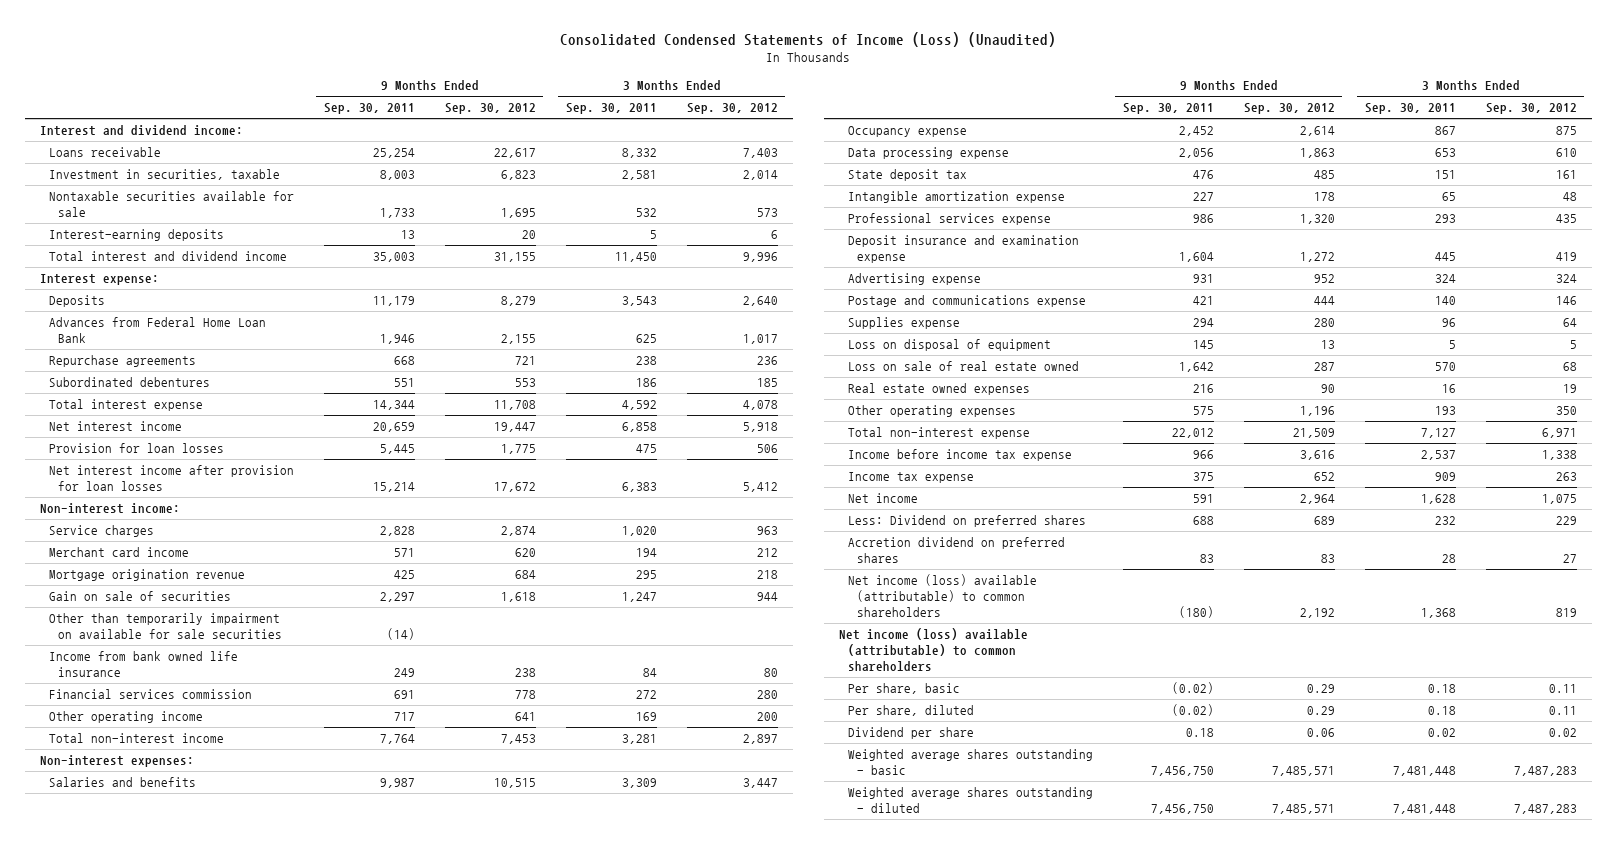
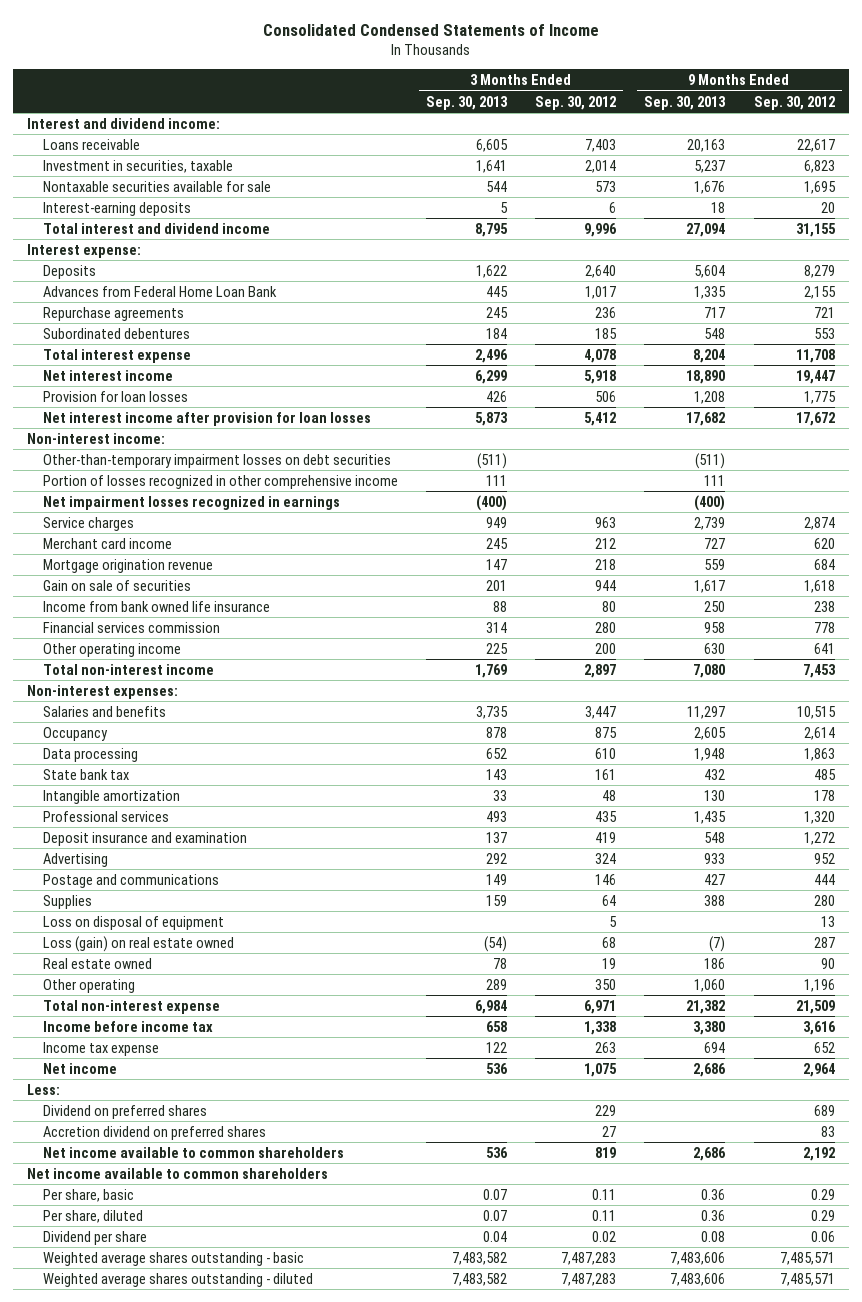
- Consolidated Condensed Statements of Income (Loss) (Unaudited)
+ Consolidated Condensed Statements of Income
- | 9 Months Ended Sep. 30, 2011 | 9 Months Ended Sep. 30, 2012 | 3 Months Ended Sep. 30, 2011 | 3 Months Ended Sep. 30, 2012
+ | 3 Months Ended Sep. 30, 2013 | 3 Months Ended Sep. 30, 2012 | 9 Months Ended Sep. 30, 2013 | 9 Months Ended Sep. 30, 2012
+ Other-than-temporary impairment losses on debt securities | (511) | | (511) |
+ Portion of losses recognized in other comprehensive income | 111 | | 111 |
+ Net impairment losses recognized in earnings | (400) | | (400) |
- Other than temporarily impairment on available for sale securities | (14) | | |
- Occupancy expense | 2,452 | 2,614 | 867 | 875
- Data processing expense | 2,056 | 1,863 | 653 | 610
- State deposit tax | 476 | 485 | 151 | 161
- Intangible amortization expense | 227 | 178 | 65 | 48
- Professional services expense | 986 | 1,320 | 293 | 435
- Deposit insurance and examination expense | 1,604 | 1,272 | 445 | 419
- Advertising expense | 931 | 952 | 324 | 324
- Postage and communications expense | 421 | 444 | 140 | 146
- Supplies expense | 294 | 280 | 96 | 64
+ Occupancy | 878 | 875 | 2,605 | 2,614
+ Data processing | 652 | 610 | 1,948 | 1,863
+ State bank tax | 143 | 161 | 432 | 485
+ Intangible amortization | 33 | 48 | 130 | 178
+ Professional services | 493 | 435 | 1,435 | 1,320
+ Deposit insurance and examination | 137 | 419 | 548 | 1,272
+ Advertising | 292 | 324 | 933 | 952
+ Postage and communications | 149 | 146 | 427 | 444
+ Supplies | 159 | 64 | 388 | 280
- Loss on sale of real estate owned | 1,642 | 287 | 570 | 68
- Real estate owned expenses | 216 | 90 | 16 | 19
- Other operating expenses | 575 | 1,196 | 193 | 350
+ Loss (gain) on real estate owned | (54) | 68 | (7) | 287
+ Real estate owned | 78 | 19 | 186 | 90
+ Other operating | 289 | 350 | 1,060 | 1,196
- Income before income tax expense | 966 | 3,616 | 2,537 | 1,338
+ Income before income tax | 658 | 1,338 | 3,380 | 3,616
- Less: Dividend on preferred shares | 688 | 689 | 232 | 229
+ Less:
+ Dividend on preferred shares | | 229 | | 689
- Net income (loss) available (attributable) to common shareholders | (180) | 2,192 | 1,368 | 819
- Net income (loss) available (attributable) to common shareholders
+ Net income available to common shareholders | 536 | 819 | 2,686 | 2,192
+ Net income available to common shareholders

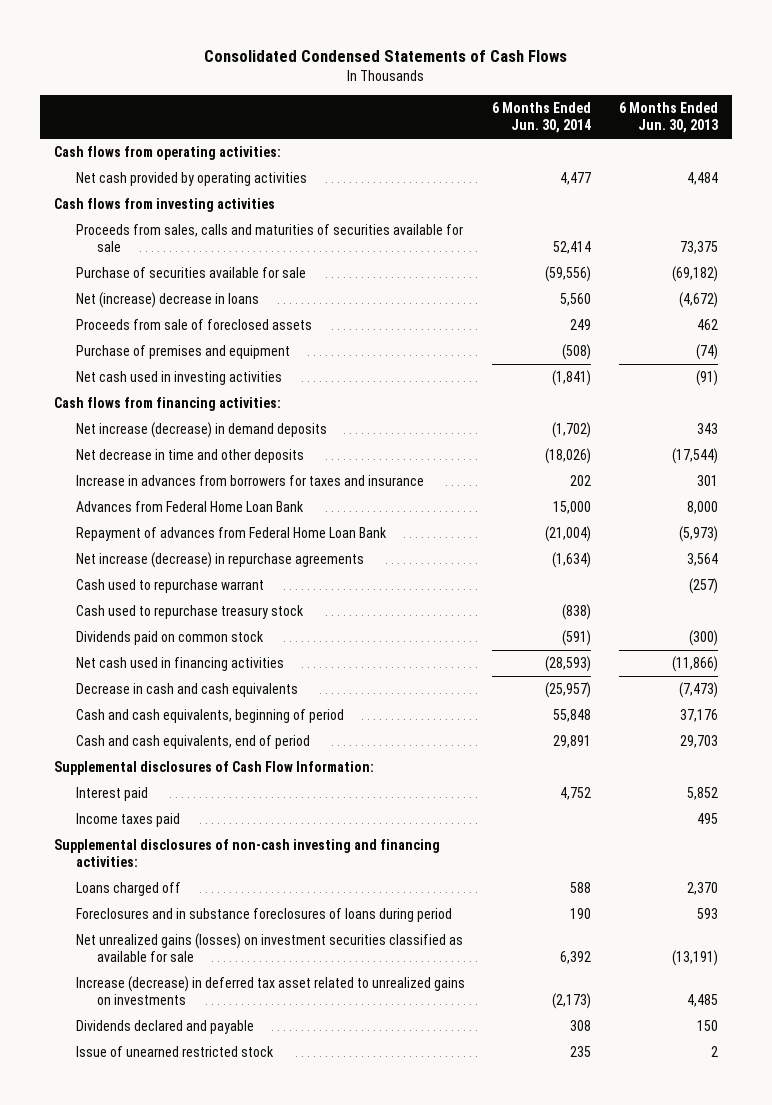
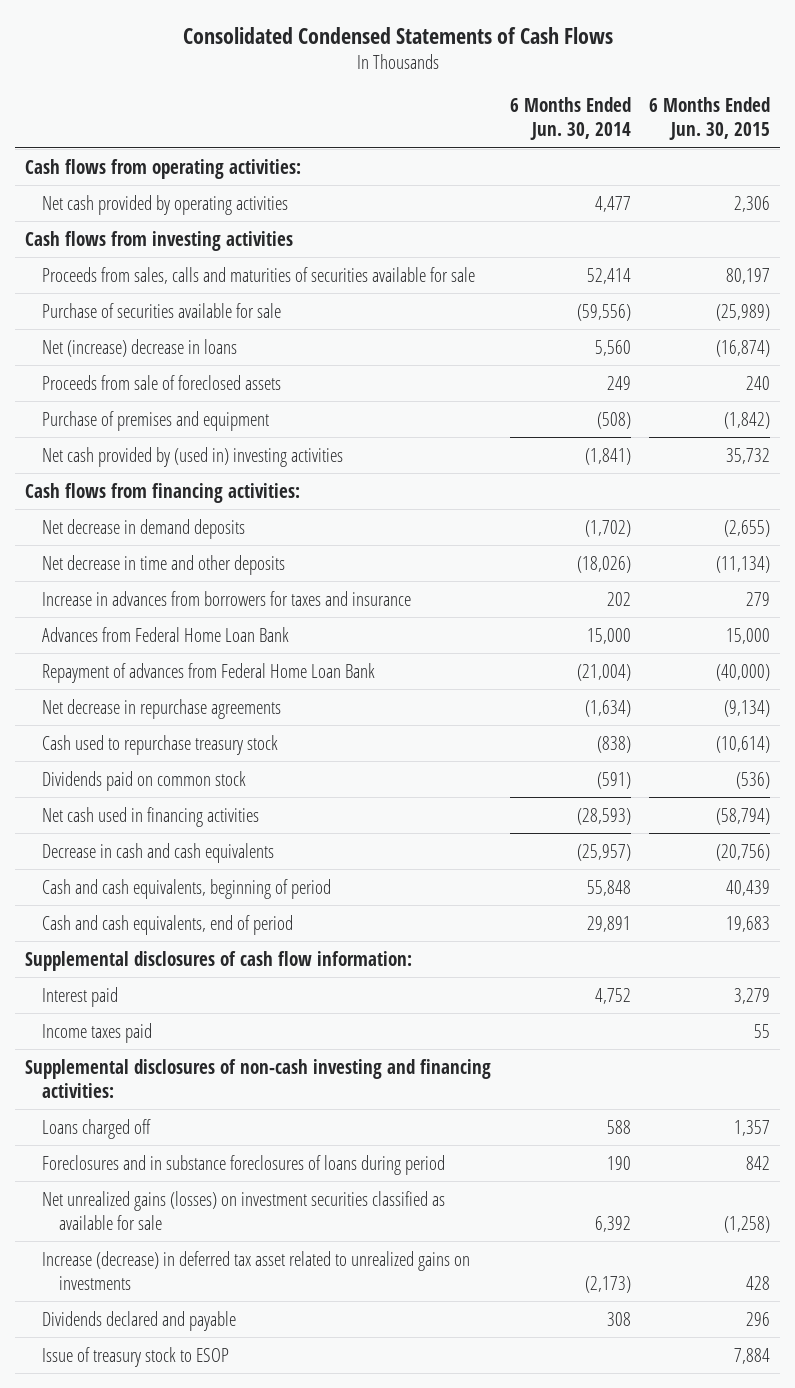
- | 6 Months Ended Jun. 30, 2014 | 6 Months Ended Jun. 30, 2013
+ | 6 Months Ended Jun. 30, 2014 | 6 Months Ended Jun. 30, 2015
- Net cash used in investing activities | (1,841) | (91)
+ Net cash provided by (used in) investing activities | (1,841) | 35,732
- Net increase (decrease) in demand deposits | (1,702) | 343
+ Net decrease in demand deposits | (1,702) | (2,655)
- Net increase (decrease) in repurchase agreements | (1,634) | 3,564
- Cash used to repurchase warrant | | (257)
+ Net decrease in repurchase agreements | (1,634) | (9,134)
- Supplemental disclosures of Cash Flow Information:
+ Supplemental disclosures of cash flow information:
- Issue of unearned restricted stock | 235 | 2
+ Issue of treasury stock to ESOP | | 7,884

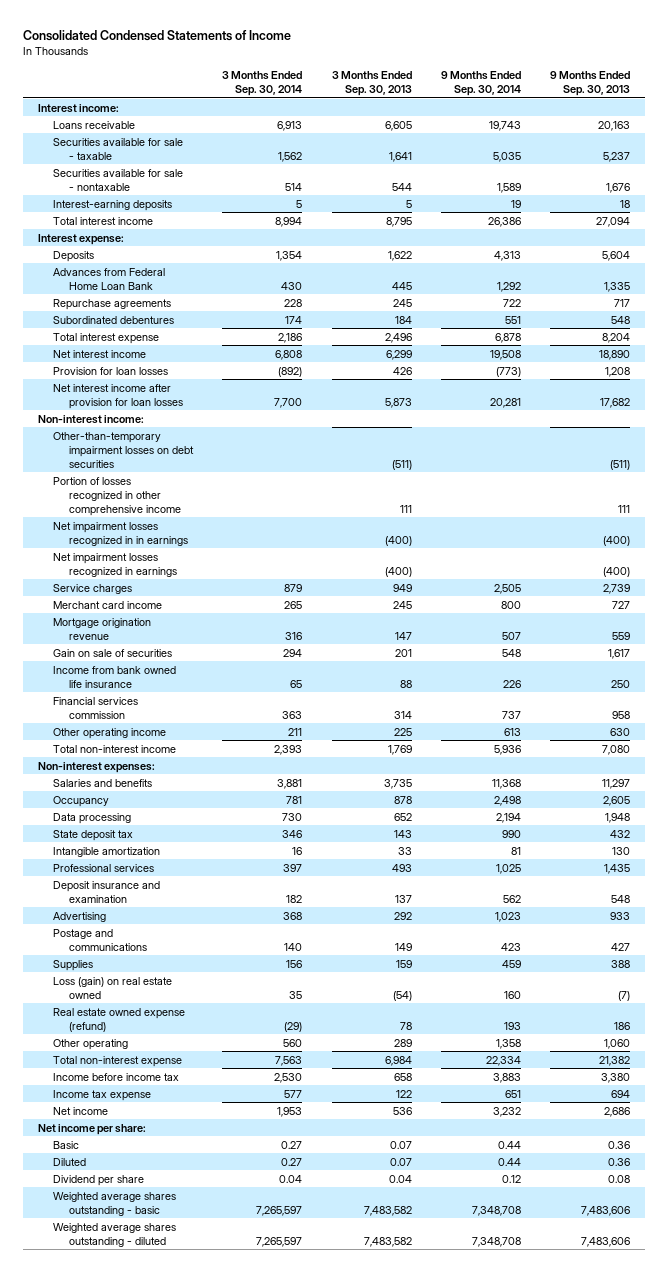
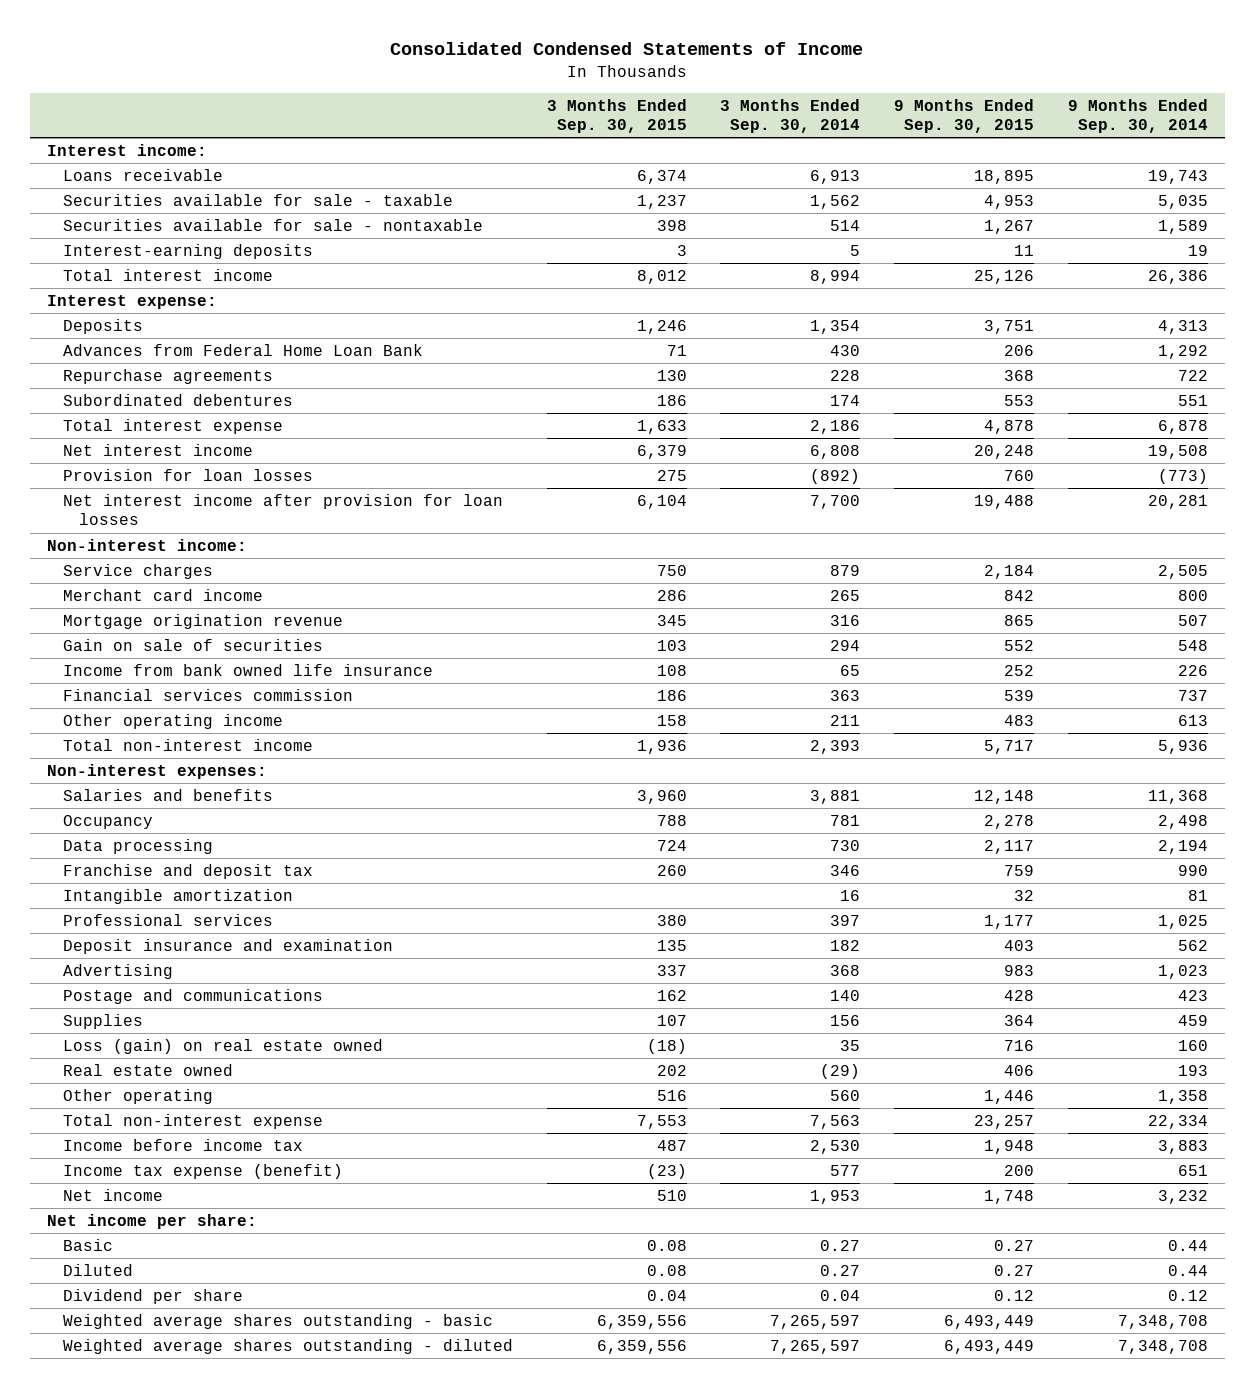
- | 3 Months Ended Sep. 30, 2014 | 3 Months Ended Sep. 30, 2013 | 9 Months Ended Sep. 30, 2014 | 9 Months Ended Sep. 30, 2013
+ | 3 Months Ended Sep. 30, 2015 | 3 Months Ended Sep. 30, 2014 | 9 Months Ended Sep. 30, 2015 | 9 Months Ended Sep. 30, 2014
- Other-than-temporary impairment losses on debt securities | | (511) | | (511)
- Portion of losses recognized in other comprehensive income | | 111 | | 111
- Net impairment losses recognized in in earnings | | (400) | | (400)
- Net impairment losses recognized in earnings | | (400) | | (400)
- State deposit tax | 346 | 143 | 990 | 432
+ Franchise and deposit tax | 260 | 346 | 759 | 990
- Real estate owned expense (refund) | (29) | 78 | 193 | 186
+ Real estate owned | 202 | (29) | 406 | 193
- Income tax expense | 577 | 122 | 651 | 694
+ Income tax expense (benefit) | (23) | 577 | 200 | 651

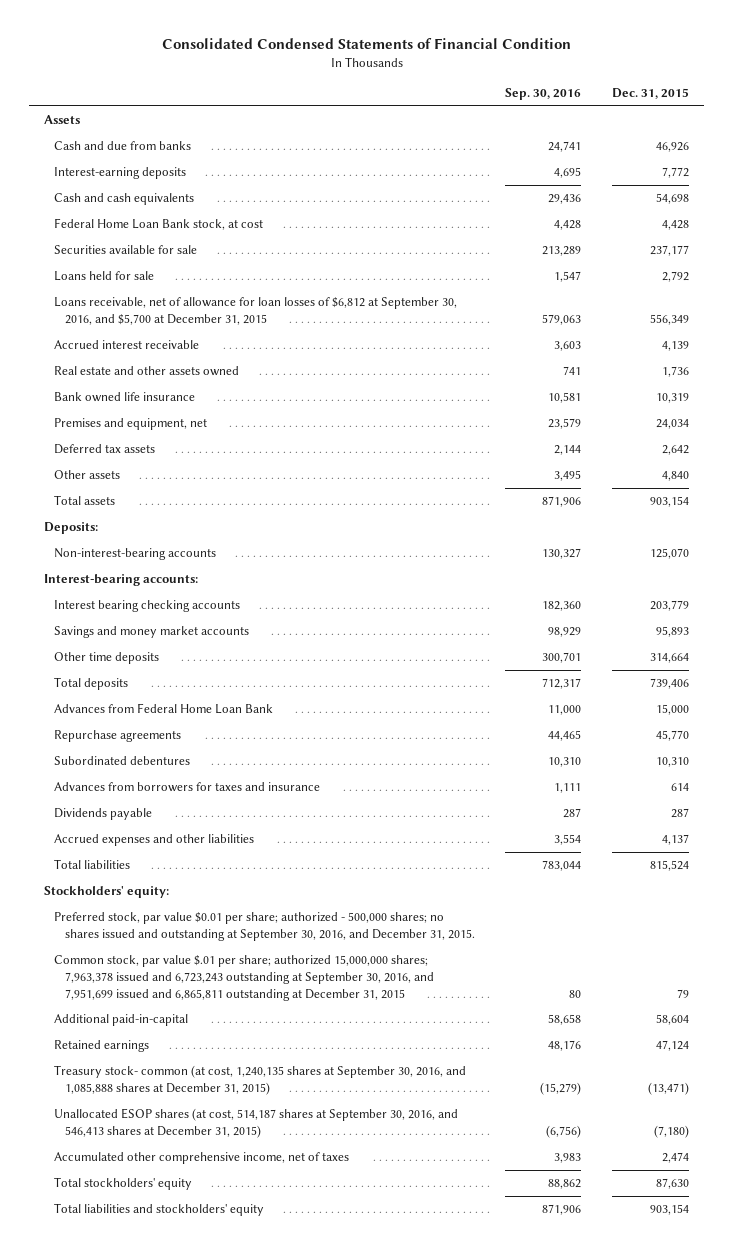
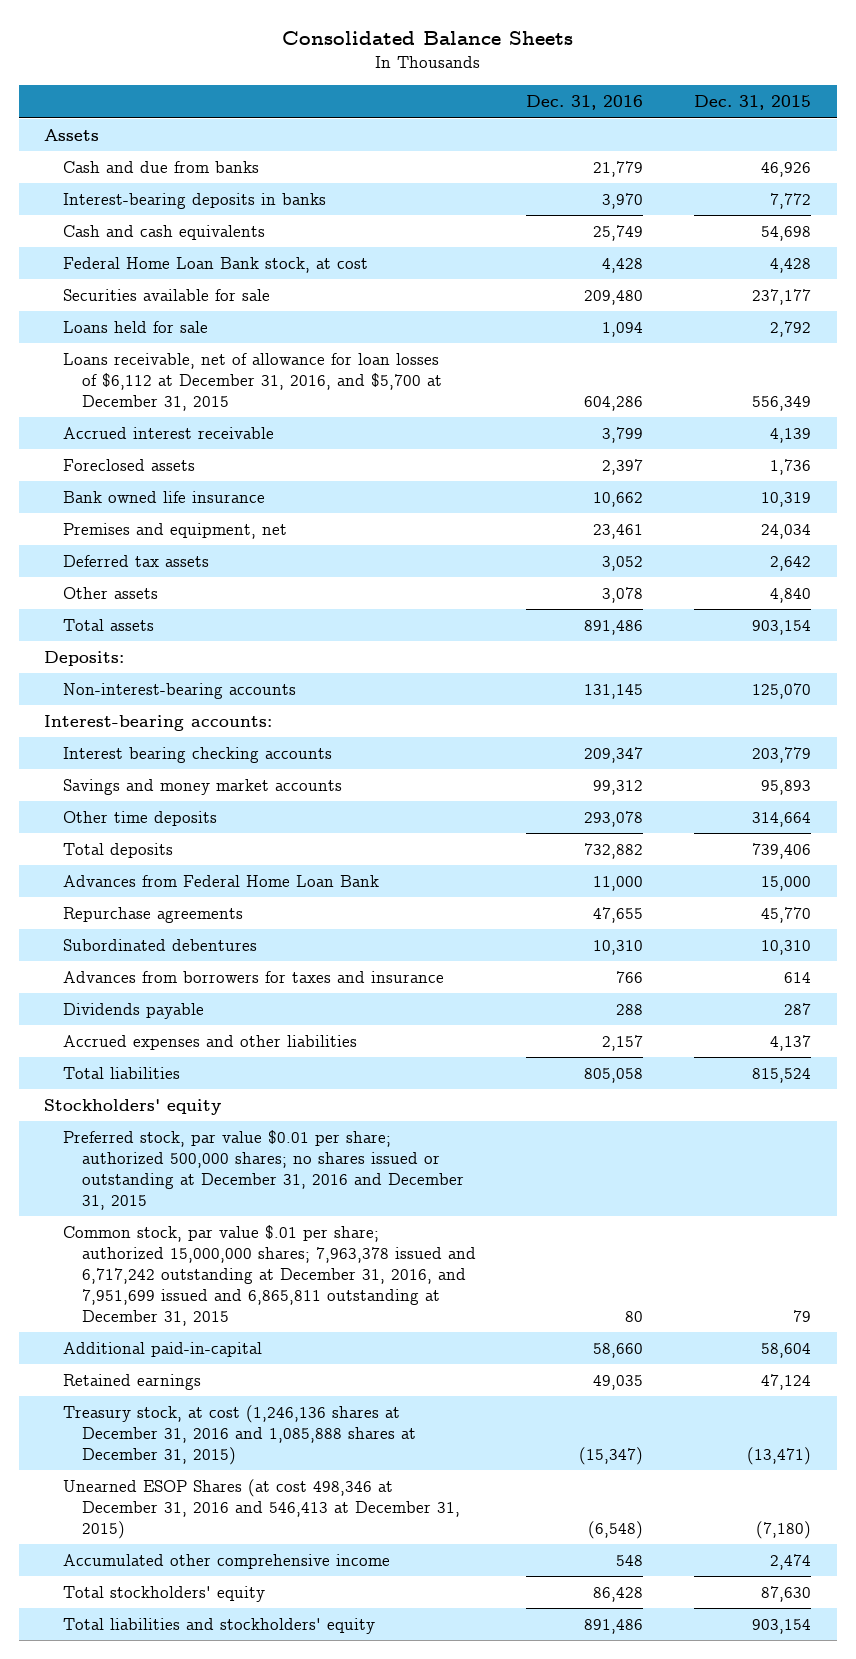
- Consolidated Condensed Statements of Financial Condition
+ Consolidated Balance Sheets
- | Sep. 30, 2016 | Dec. 31, 2015
+ | Dec. 31, 2016 | Dec. 31, 2015
- Interest-earning deposits | 4,695 | 7,772
+ Interest-bearing deposits in banks | 3,970 | 7,772
- Loans receivable, net of allowance for loan losses of $6,812 at September 30, 2016, and $5,700 at December 31, 2015 | 579,063 | 556,349
+ Loans receivable, net of allowance for loan losses of $6,112 at December 31, 2016, and $5,700 at December 31, 2015 | 604,286 | 556,349
- Real estate and other assets owned | 741 | 1,736
+ Foreclosed assets | 2,397 | 1,736
- Stockholders' equity:
- Preferred stock, par value $0.01 per share; authorized - 500,000 shares; no shares issued and outstanding at September 30, 2016, and December 31, 2015.
- Common stock, par value $.01 per share; authorized 15,000,000 shares; 7,963,378 issued and 6,723,243 outstanding at September 30, 2016, and 7,951,699 issued and 6,865,811 outstanding at December 31, 2015 | 80 | 79
+ Stockholders' equity
+ Preferred stock, par value $0.01 per share; authorized 500,000 shares; no shares issued or outstanding at December 31, 2016 and December 31, 2015
+ Common stock, par value $.01 per share; authorized 15,000,000 shares; 7,963,378 issued and 6,717,242 outstanding at December 31, 2016, and 7,951,699 issued and 6,865,811 outstanding at December 31, 2015 | 80 | 79
- Treasury stock- common (at cost, 1,240,135 shares at September 30, 2016, and 1,085,888 shares at December 31, 2015) | (15,279) | (13,471)
- Unallocated ESOP shares (at cost, 514,187 shares at September 30, 2016, and 546,413 shares at December 31, 2015) | (6,756) | (7,180)
- Accumulated other comprehensive income, net of taxes | 3,983 | 2,474
+ Treasury stock, at cost (1,246,136 shares at December 31, 2016 and 1,085,888 shares at December 31, 2015) | (15,347) | (13,471)
+ Unearned ESOP Shares (at cost 498,346 at December 31, 2016 and 546,413 at December 31, 2015) | (6,548) | (7,180)
+ Accumulated other comprehensive income | 548 | 2,474

